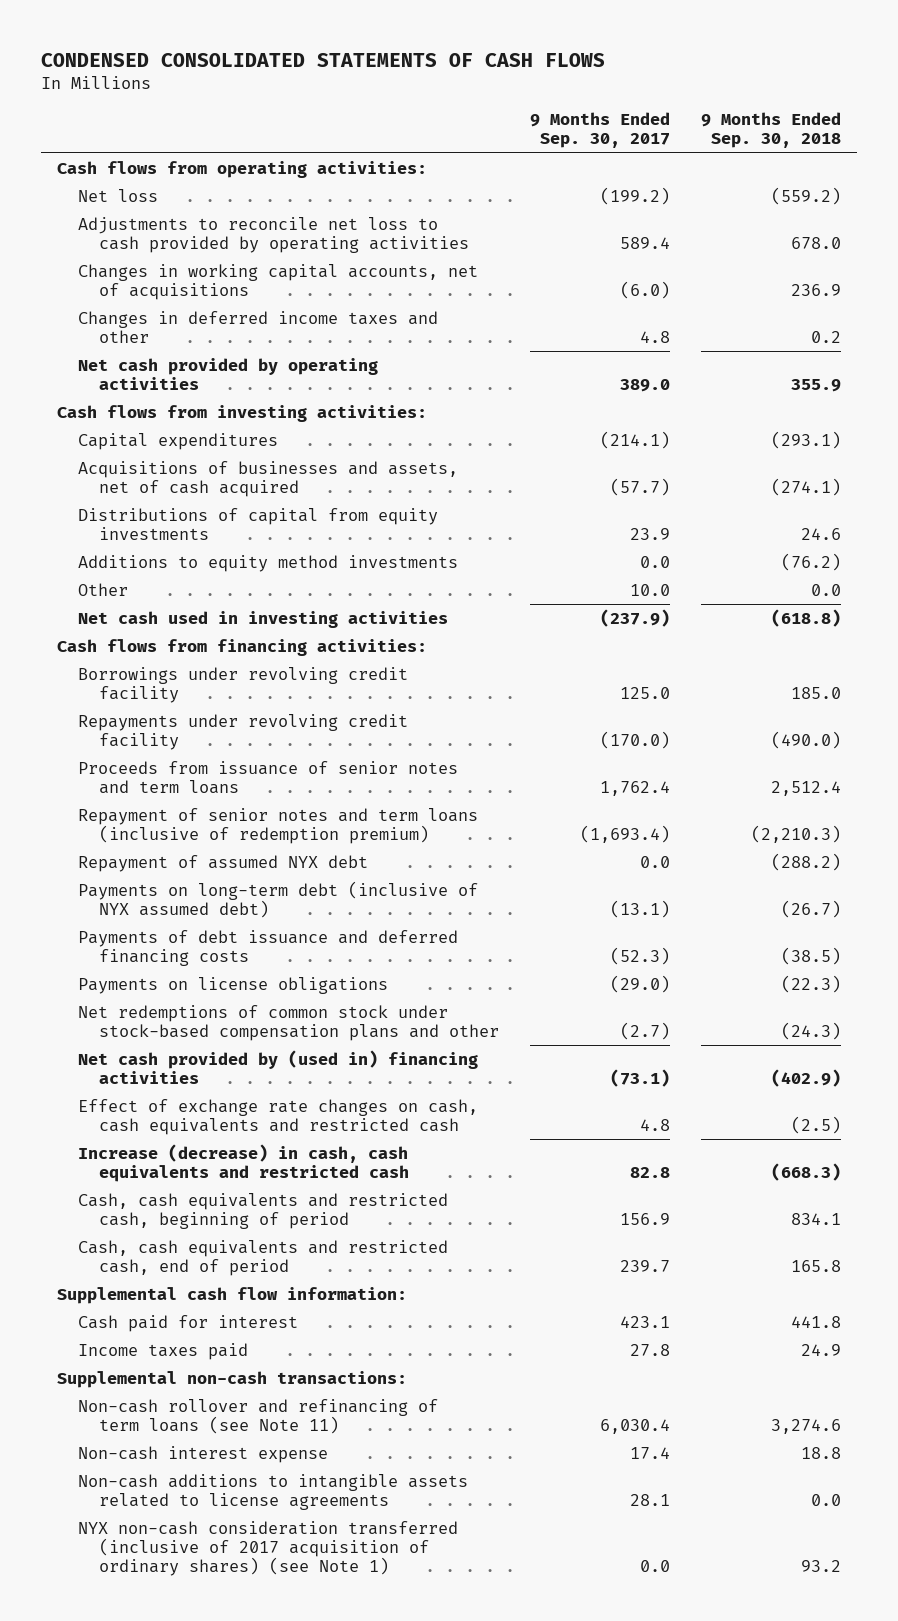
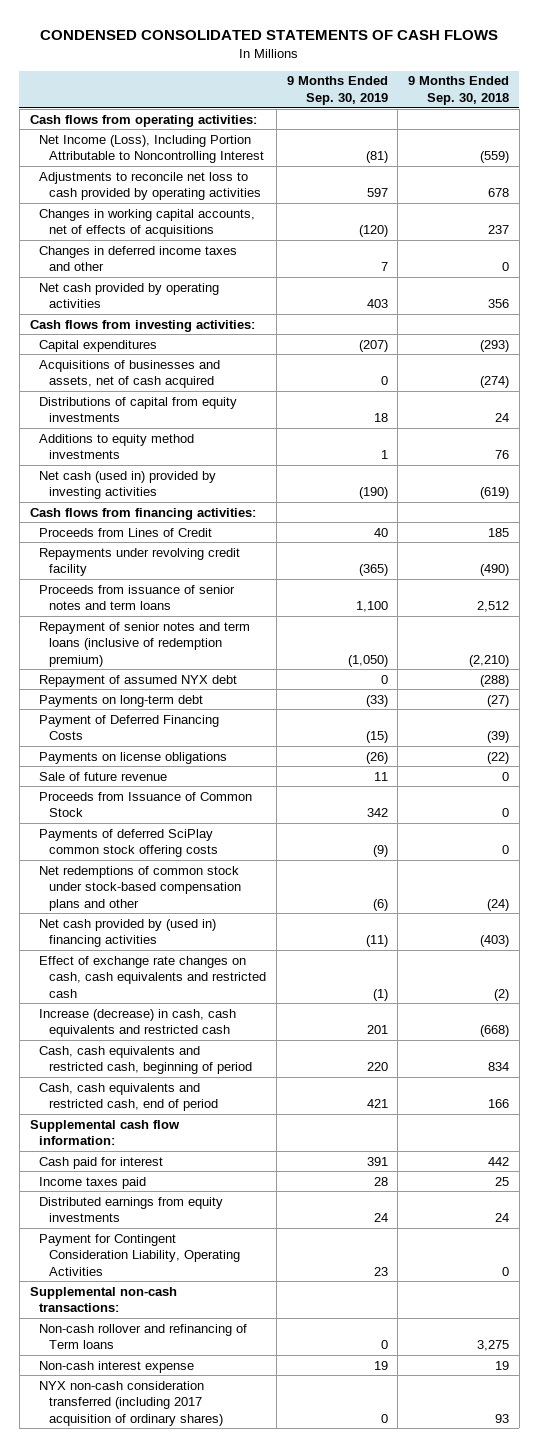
- | 9 Months Ended Sep. 30, 2017 | 9 Months Ended Sep. 30, 2018
+ | 9 Months Ended Sep. 30, 2019 | 9 Months Ended Sep. 30, 2018
- Net loss | (199.2) | (559.2)
- Adjustments to reconcile net loss to cash provided by operating activities | 589.4 | 678.0
- Changes in working capital accounts, net of acquisitions | (6.0) | 236.9
- Changes in deferred income taxes and other | 4.8 | 0.2
- Net cash provided by operating activities | 389.0 | 355.9
+ Net Income (Loss), Including Portion Attributable to Noncontrolling Interest | (81) | (559)
+ Adjustments to reconcile net loss to cash provided by operating activities | 597 | 678
+ Changes in working capital accounts, net of effects of acquisitions | (120) | 237
+ Changes in deferred income taxes and other | 7 | 0
+ Net cash provided by operating activities | 403 | 356
- Capital expenditures | (214.1) | (293.1)
- Acquisitions of businesses and assets, net of cash acquired | (57.7) | (274.1)
- Distributions of capital from equity investments | 23.9 | 24.6
- Additions to equity method investments | 0.0 | (76.2)
- Other | 10.0 | 0.0
- Net cash used in investing activities | (237.9) | (618.8)
+ Capital expenditures | (207) | (293)
+ Acquisitions of businesses and assets, net of cash acquired | 0 | (274)
+ Distributions of capital from equity investments | 18 | 24
+ Additions to equity method investments | 1 | 76
+ Net cash (used in) provided by investing activities | (190) | (619)
- Borrowings under revolving credit facility | 125.0 | 185.0
- Repayments under revolving credit facility | (170.0) | (490.0)
- Proceeds from issuance of senior notes and term loans | 1,762.4 | 2,512.4
- Repayment of senior notes and term loans (inclusive of redemption premium) | (1,693.4) | (2,210.3)
- Repayment of assumed NYX debt | 0.0 | (288.2)
- Payments on long-term debt (inclusive of NYX assumed debt) | (13.1) | (26.7)
- Payments of debt issuance and deferred financing costs | (52.3) | (38.5)
- Payments on license obligations | (29.0) | (22.3)
- Net redemptions of common stock under stock-based compensation plans and other | (2.7) | (24.3)
- Net cash provided by (used in) financing activities | (73.1) | (402.9)
- Effect of exchange rate changes on cash, cash equivalents and restricted cash | 4.8 | (2.5)
- Increase (decrease) in cash, cash equivalents and restricted cash | 82.8 | (668.3)
- Cash, cash equivalents and restricted cash, beginning of period | 156.9 | 834.1
- Cash, cash equivalents and restricted cash, end of period | 239.7 | 165.8
+ Proceeds from Lines of Credit | 40 | 185
+ Repayments under revolving credit facility | (365) | (490)
+ Proceeds from issuance of senior notes and term loans | 1,100 | 2,512
+ Repayment of senior notes and term loans (inclusive of redemption premium) | (1,050) | (2,210)
+ Repayment of assumed NYX debt | 0 | (288)
+ Payments on long-term debt | (33) | (27)
+ Payment of Deferred Financing Costs | (15) | (39)
+ Payments on license obligations | (26) | (22)
+ Sale of future revenue | 11 | 0
+ Proceeds from Issuance of Common Stock | 342 | 0
+ Payments of deferred SciPlay common stock offering costs | (9) | 0
+ Net redemptions of common stock under stock-based compensation plans and other | (6) | (24)
+ Net cash provided by (used in) financing activities | (11) | (403)
+ Effect of exchange rate changes on cash, cash equivalents and restricted cash | (1) | (2)
+ Increase (decrease) in cash, cash equivalents and restricted cash | 201 | (668)
+ Cash, cash equivalents and restricted cash, beginning of period | 220 | 834
+ Cash, cash equivalents and restricted cash, end of period | 421 | 166
- Cash paid for interest | 423.1 | 441.8
- Income taxes paid | 27.8 | 24.9
+ Cash paid for interest | 391 | 442
+ Income taxes paid | 28 | 25
+ Distributed earnings from equity investments | 24 | 24
+ Payment for Contingent Consideration Liability, Operating Activities | 23 | 0
- Non-cash rollover and refinancing of term loans (see Note 11) | 6,030.4 | 3,274.6
- Non-cash interest expense | 17.4 | 18.8
- Non-cash additions to intangible assets related to license agreements | 28.1 | 0.0
- NYX non-cash consideration transferred (inclusive of 2017 acquisition of ordinary shares) (see Note 1) | 0.0 | 93.2
+ Non-cash rollover and refinancing of Term loans | 0 | 3,275
+ Non-cash interest expense | 19 | 19
+ NYX non-cash consideration transferred (including 2017 acquisition of ordinary shares) | 0 | 93

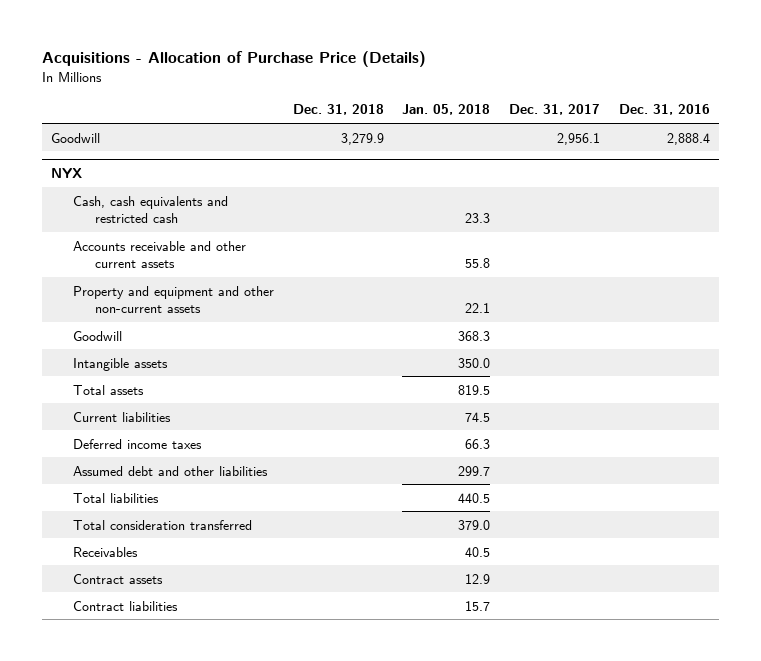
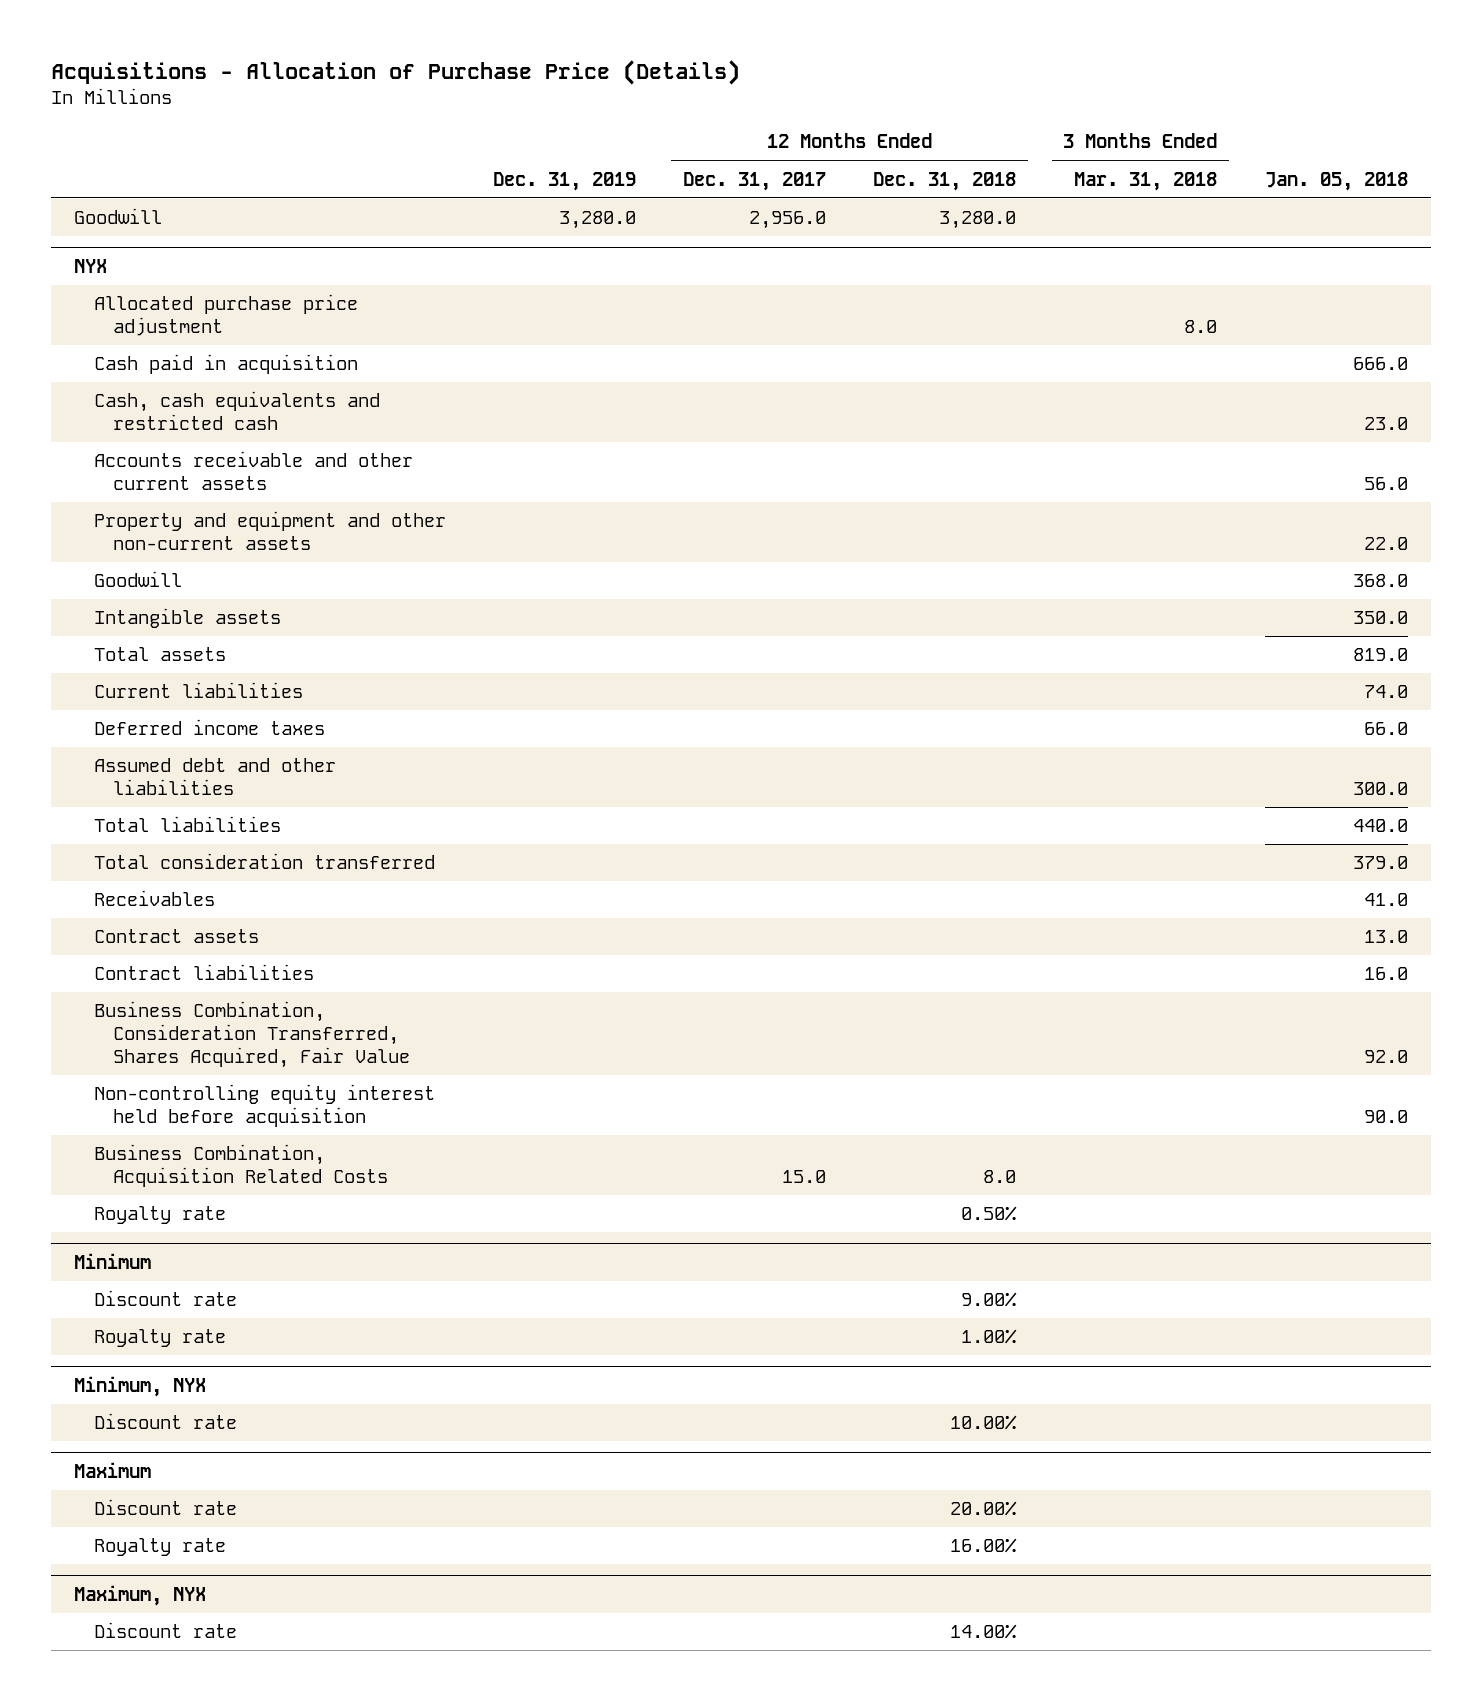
- | Dec. 31, 2018 | Jan. 05, 2018 | Dec. 31, 2017 | Dec. 31, 2016
+ | Dec. 31, 2019 | 12 Months Ended Dec. 31, 2017 | 12 Months Ended Dec. 31, 2018 | 3 Months Ended Mar. 31, 2018 | Jan. 05, 2018
@ NYX
- Cash, cash equivalents and restricted cash | | 23.3 | |
- Accounts receivable and other current assets | | 55.8 | |
- Property and equipment and other non-current assets | | 22.1 | |
- Goodwill | | 368.3 | |
+ Allocated purchase price adjustment | | | | 8.0 |
+ Cash paid in acquisition | | | | | 666.0
+ Cash, cash equivalents and restricted cash | | | | | 23.0
+ Accounts receivable and other current assets | | | | | 56.0
+ Property and equipment and other non-current assets | | | | | 22.0
+ Goodwill | | | | | 368.0
- Total assets | | 819.5 | |
- Current liabilities | | 74.5 | |
- Deferred income taxes | | 66.3 | |
- Assumed debt and other liabilities | | 299.7 | |
- Total liabilities | | 440.5 | |
+ Total assets | | | | | 819.0
+ Current liabilities | | | | | 74.0
+ Deferred income taxes | | | | | 66.0
+ Assumed debt and other liabilities | | | | | 300.0
+ Total liabilities | | | | | 440.0
- Receivables | | 40.5 | |
- Contract assets | | 12.9 | |
- Contract liabilities | | 15.7 | |
+ Receivables | | | | | 41.0
+ Contract assets | | | | | 13.0
+ Contract liabilities | | | | | 16.0
+ Business Combination, Consideration Transferred, Shares Acquired, Fair Value | | | | | 92.0
+ Non-controlling equity interest held before acquisition | | | | | 90.0
+ Business Combination, Acquisition Related Costs | | 15.0 | 8.0 | |
+ Royalty rate | | | 0.50% | |
+ Minimum
+ Discount rate | | | 9.00% | |
+ Royalty rate | | | 1.00% | |
+ Minimum, NYX
+ Discount rate | | | 10.00% | |
+ Maximum
+ Discount rate | | | 20.00% | |
+ Royalty rate | | | 16.00% | |
+ Maximum, NYX
+ Discount rate | | | 14.00% | |

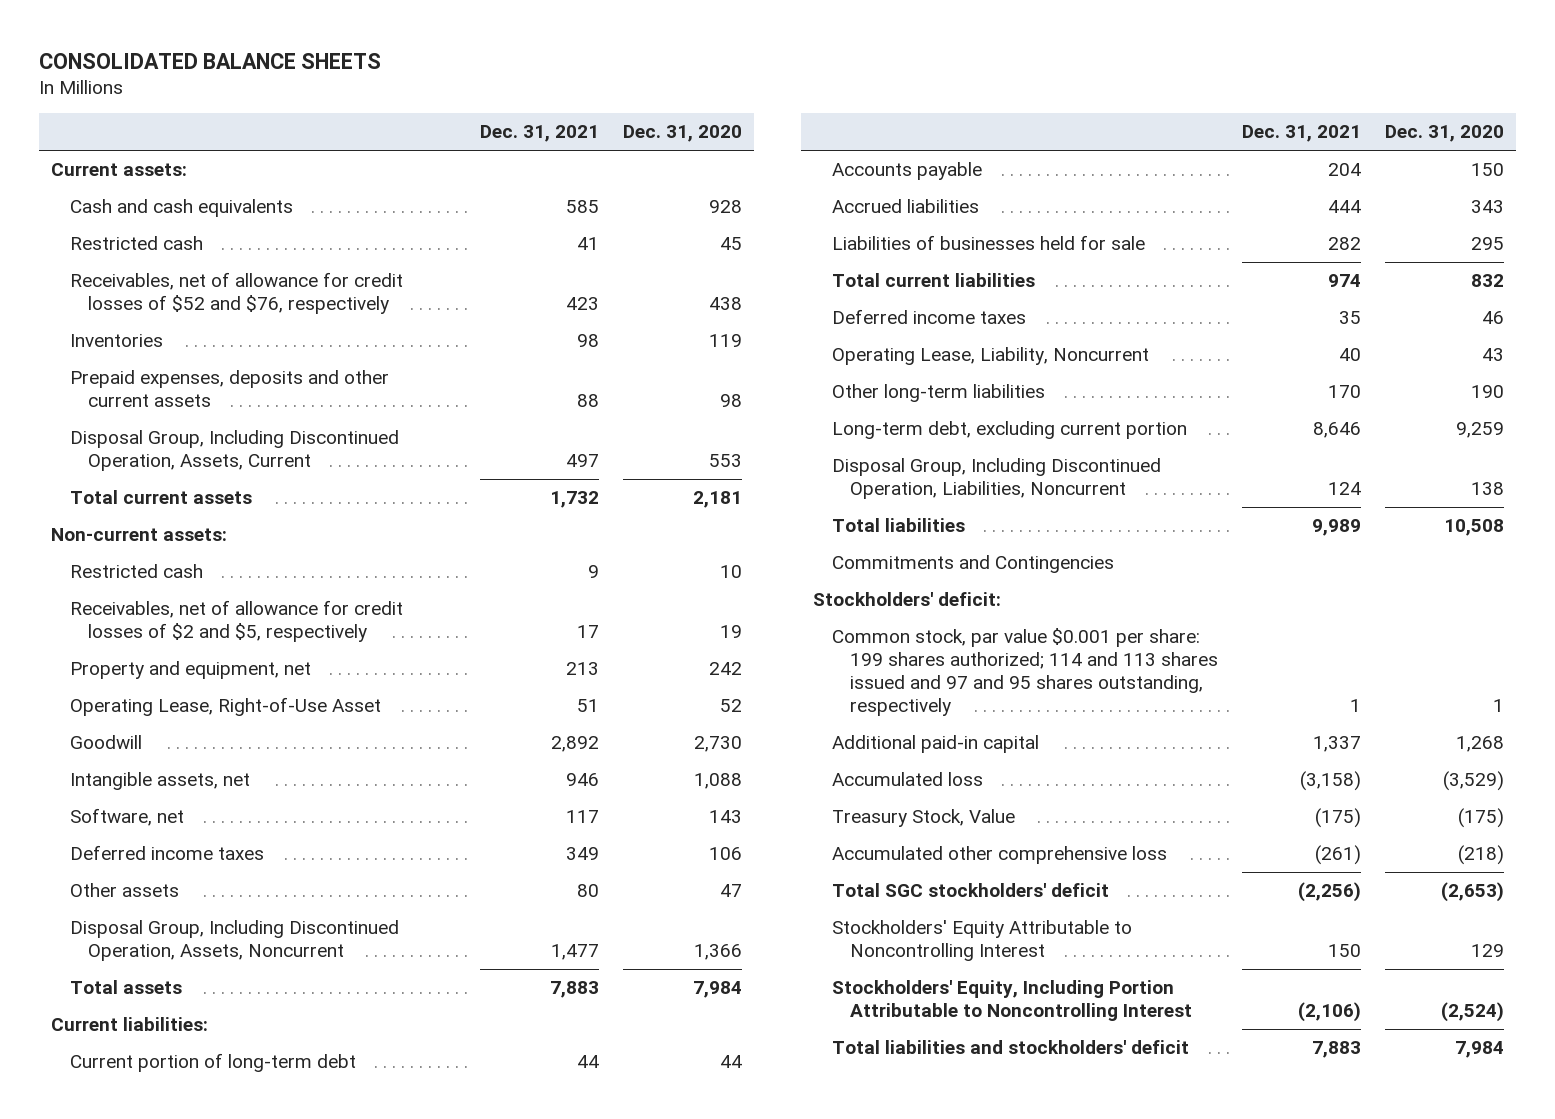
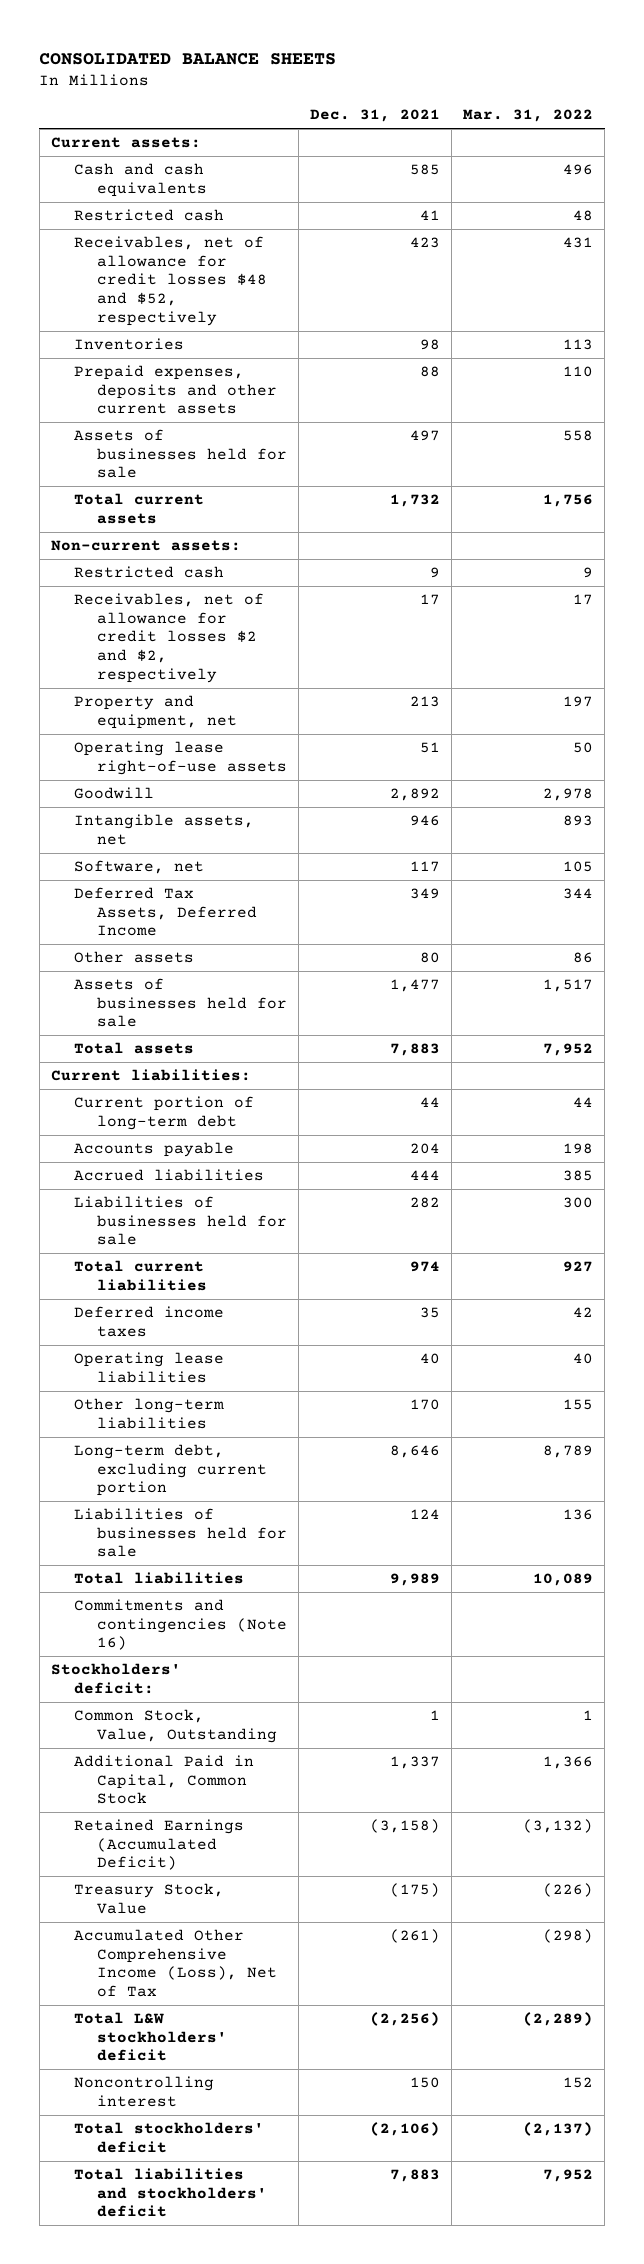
- | Dec. 31, 2021 | Dec. 31, 2020
+ | Dec. 31, 2021 | Mar. 31, 2022
- Receivables, net of allowance for credit losses of $52 and $76, respectively | 423 | 438
+ Receivables, net of allowance for credit losses $48 and $52, respectively | 423 | 431
- Disposal Group, Including Discontinued Operation, Assets, Current | 497 | 553
+ Assets of businesses held for sale | 497 | 558
- Receivables, net of allowance for credit losses of $2 and $5, respectively | 17 | 19
+ Receivables, net of allowance for credit losses $2 and $2, respectively | 17 | 17
- Operating Lease, Right-of-Use Asset | 51 | 52
+ Operating lease right-of-use assets | 51 | 50
- Deferred income taxes | 349 | 106
+ Deferred Tax Assets, Deferred Income | 349 | 344
- Disposal Group, Including Discontinued Operation, Assets, Noncurrent | 1,477 | 1,366
+ Assets of businesses held for sale | 1,477 | 1,517
- Operating Lease, Liability, Noncurrent | 40 | 43
+ Operating lease liabilities | 40 | 40
- Disposal Group, Including Discontinued Operation, Liabilities, Noncurrent | 124 | 138
+ Liabilities of businesses held for sale | 124 | 136
- Commitments and Contingencies
+ Commitments and contingencies (Note 16)
- Common stock, par value $0.001 per share: 199 shares authorized; 114 and 113 shares issued and 97 and 95 shares outstanding, respectively | 1 | 1
- Additional paid-in capital | 1,337 | 1,268
- Accumulated loss | (3,158) | (3,529)
+ Common Stock, Value, Outstanding | 1 | 1
+ Additional Paid in Capital, Common Stock | 1,337 | 1,366
+ Retained Earnings (Accumulated Deficit) | (3,158) | (3,132)
- Accumulated other comprehensive loss | (261) | (218)
- Total SGC stockholders' deficit | (2,256) | (2,653)
- Stockholders' Equity Attributable to Noncontrolling Interest | 150 | 129
- Stockholders' Equity, Including Portion Attributable to Noncontrolling Interest | (2,106) | (2,524)
+ Accumulated Other Comprehensive Income (Loss), Net of Tax | (261) | (298)
+ Total L&W stockholders' deficit | (2,256) | (2,289)
+ Noncontrolling interest | 150 | 152
+ Total stockholders' deficit | (2,106) | (2,137)

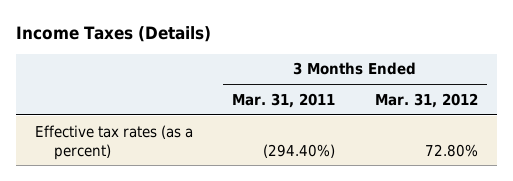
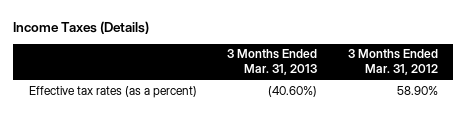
- | 3 Months Ended Mar. 31, 2011 | 3 Months Ended Mar. 31, 2012
+ | 3 Months Ended Mar. 31, 2013 | 3 Months Ended Mar. 31, 2012
- Effective tax rates (as a percent) | (294.40%) | 72.80%
+ Effective tax rates (as a percent) | (40.60%) | 58.90%

